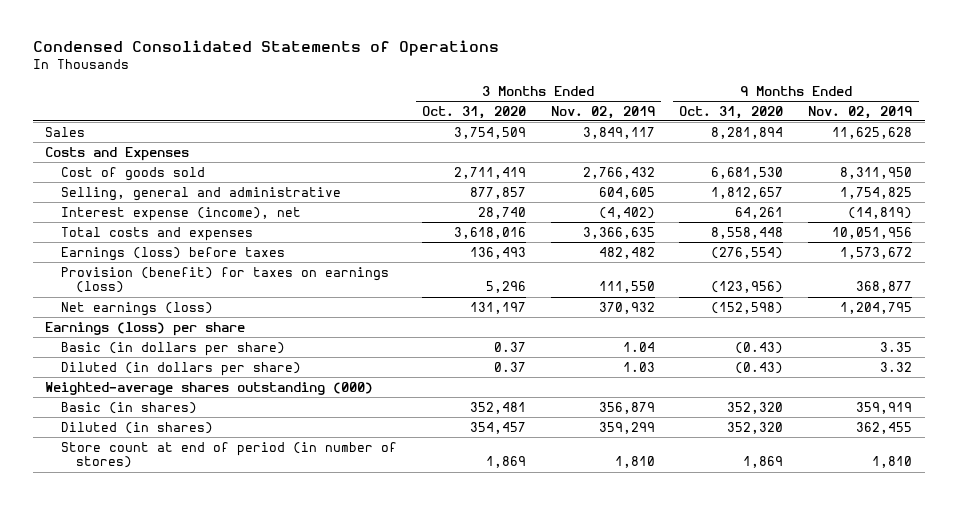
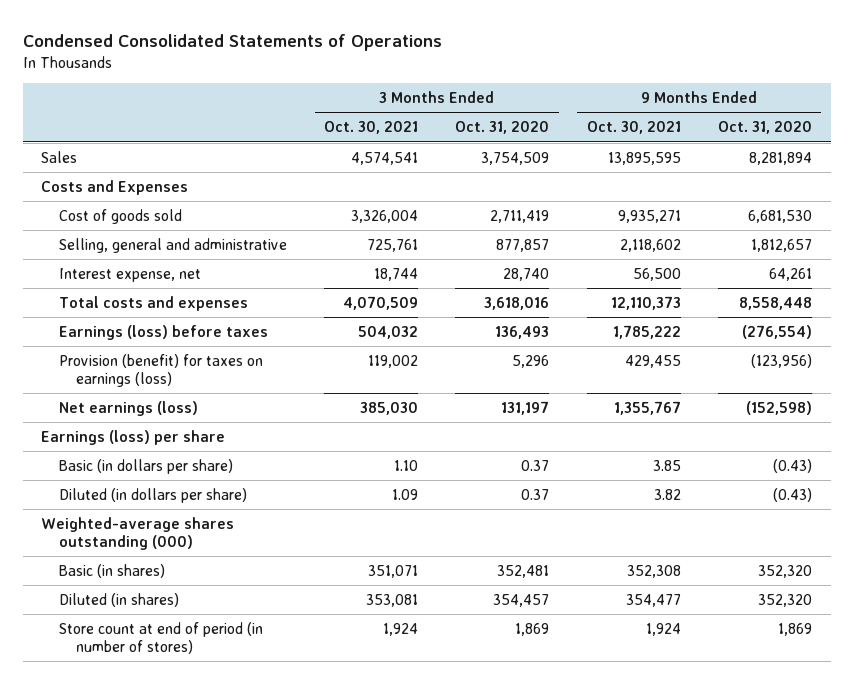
- | 3 Months Ended Oct. 31, 2020 | 3 Months Ended Nov. 02, 2019 | 9 Months Ended Oct. 31, 2020 | 9 Months Ended Nov. 02, 2019
+ | 3 Months Ended Oct. 30, 2021 | 3 Months Ended Oct. 31, 2020 | 9 Months Ended Oct. 30, 2021 | 9 Months Ended Oct. 31, 2020
- Interest expense (income), net | 28,740 | (4,402) | 64,261 | (14,819)
+ Interest expense, net | 18,744 | 28,740 | 56,500 | 64,261

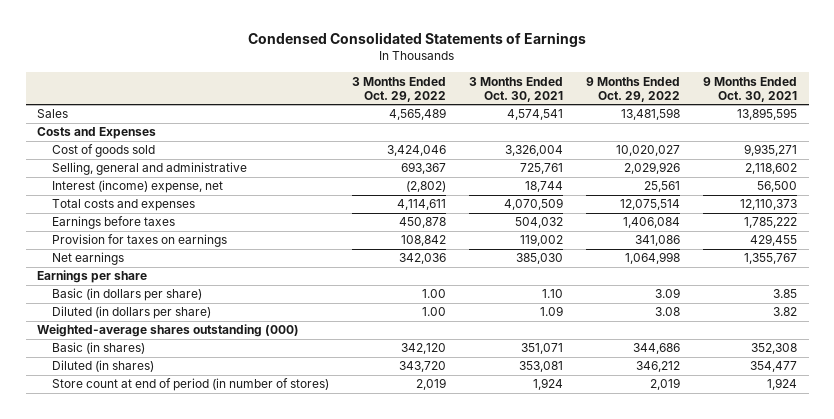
- Condensed Consolidated Statements of Operations
+ Condensed Consolidated Statements of Earnings
- | 3 Months Ended Oct. 30, 2021 | 3 Months Ended Oct. 31, 2020 | 9 Months Ended Oct. 30, 2021 | 9 Months Ended Oct. 31, 2020
+ | 3 Months Ended Oct. 29, 2022 | 3 Months Ended Oct. 30, 2021 | 9 Months Ended Oct. 29, 2022 | 9 Months Ended Oct. 30, 2021
- Interest expense, net | 18,744 | 28,740 | 56,500 | 64,261
+ Interest (income) expense, net | (2,802) | 18,744 | 25,561 | 56,500
- Earnings (loss) before taxes | 504,032 | 136,493 | 1,785,222 | (276,554)
- Provision (benefit) for taxes on earnings (loss) | 119,002 | 5,296 | 429,455 | (123,956)
- Net earnings (loss) | 385,030 | 131,197 | 1,355,767 | (152,598)
- Earnings (loss) per share
+ Earnings before taxes | 450,878 | 504,032 | 1,406,084 | 1,785,222
+ Provision for taxes on earnings | 108,842 | 119,002 | 341,086 | 429,455
+ Net earnings | 342,036 | 385,030 | 1,064,998 | 1,355,767
+ Earnings per share

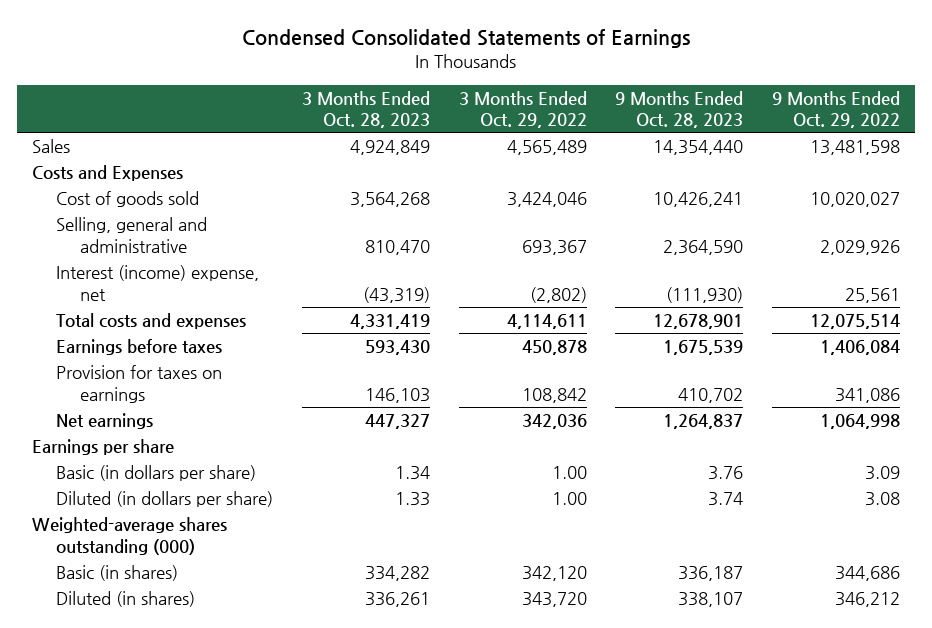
- | 3 Months Ended Oct. 29, 2022 | 3 Months Ended Oct. 30, 2021 | 9 Months Ended Oct. 29, 2022 | 9 Months Ended Oct. 30, 2021
+ | 3 Months Ended Oct. 28, 2023 | 3 Months Ended Oct. 29, 2022 | 9 Months Ended Oct. 28, 2023 | 9 Months Ended Oct. 29, 2022
- Store count at end of period (in number of stores) | 2,019 | 1,924 | 2,019 | 1,924

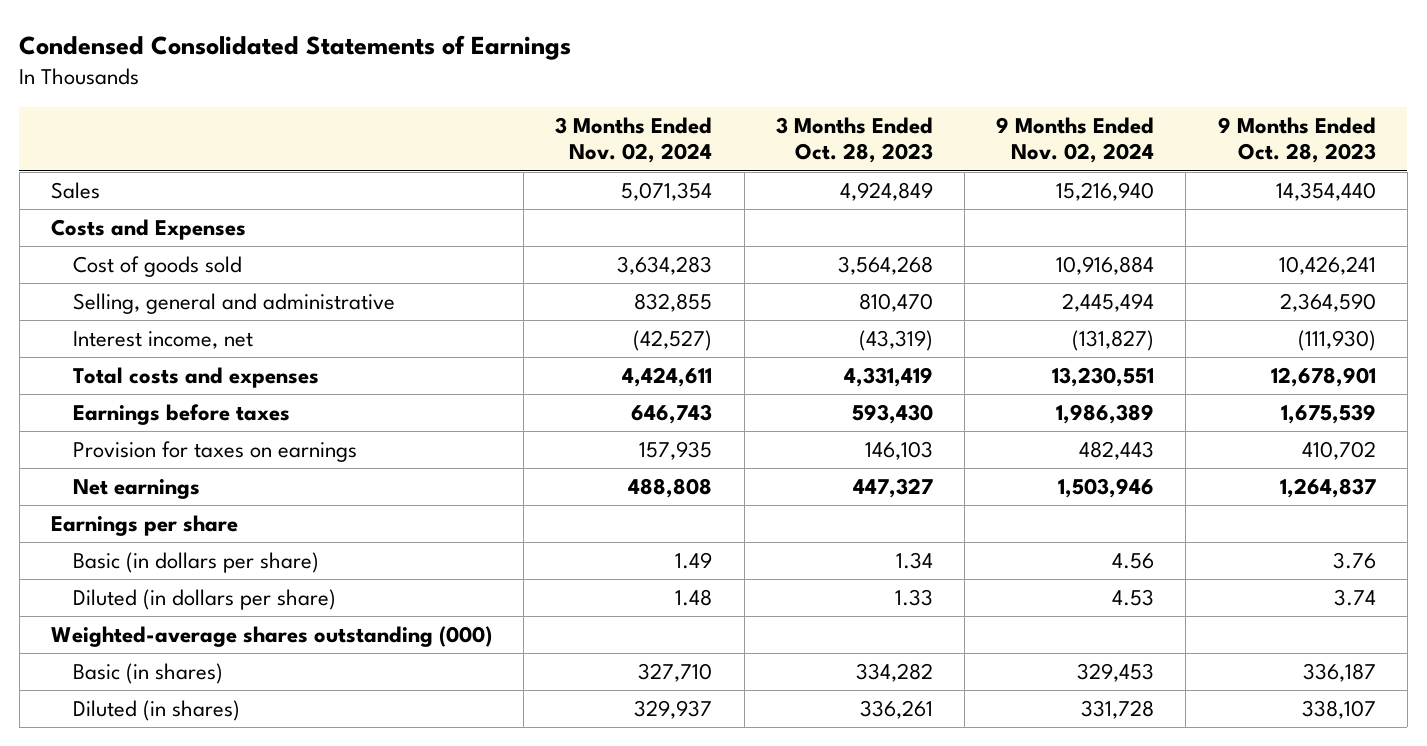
- | 3 Months Ended Oct. 28, 2023 | 3 Months Ended Oct. 29, 2022 | 9 Months Ended Oct. 28, 2023 | 9 Months Ended Oct. 29, 2022
+ | 3 Months Ended Nov. 02, 2024 | 3 Months Ended Oct. 28, 2023 | 9 Months Ended Nov. 02, 2024 | 9 Months Ended Oct. 28, 2023
- Interest (income) expense, net | (43,319) | (2,802) | (111,930) | 25,561
+ Interest income, net | (42,527) | (43,319) | (131,827) | (111,930)

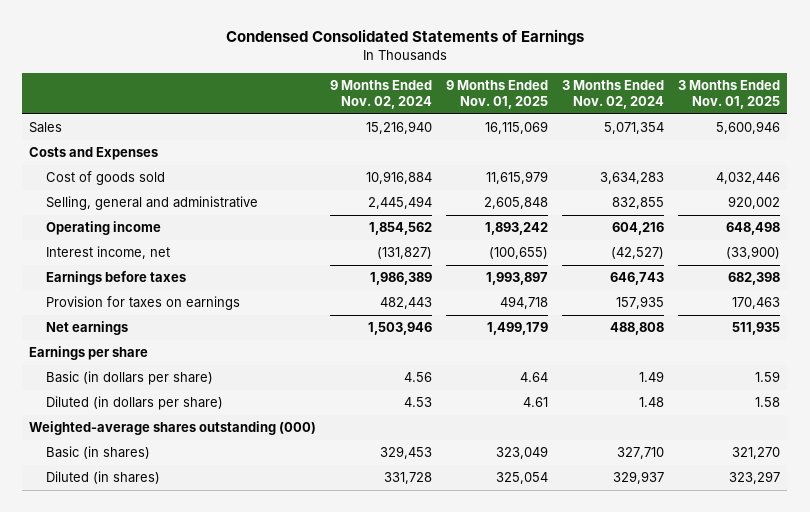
- | 3 Months Ended Nov. 02, 2024 | 3 Months Ended Oct. 28, 2023 | 9 Months Ended Nov. 02, 2024 | 9 Months Ended Oct. 28, 2023
+ | 9 Months Ended Nov. 02, 2024 | 9 Months Ended Nov. 01, 2025 | 3 Months Ended Nov. 02, 2024 | 3 Months Ended Nov. 01, 2025
+ Operating income | 1,854,562 | 1,893,242 | 604,216 | 648,498
- Total costs and expenses | 4,424,611 | 4,331,419 | 13,230,551 | 12,678,901

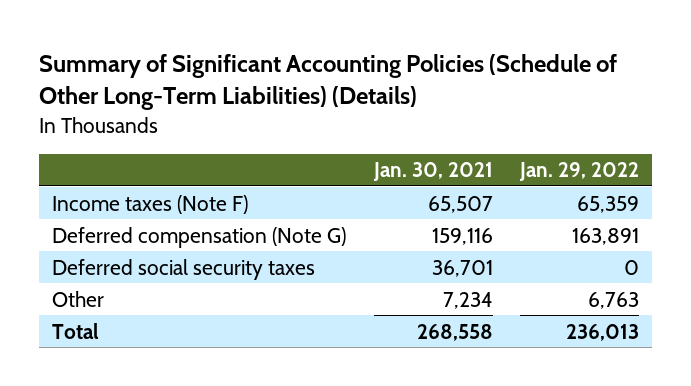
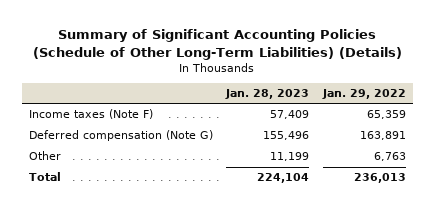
- | Jan. 30, 2021 | Jan. 29, 2022
+ | Jan. 28, 2023 | Jan. 29, 2022
- Deferred social security taxes | 36,701 | 0

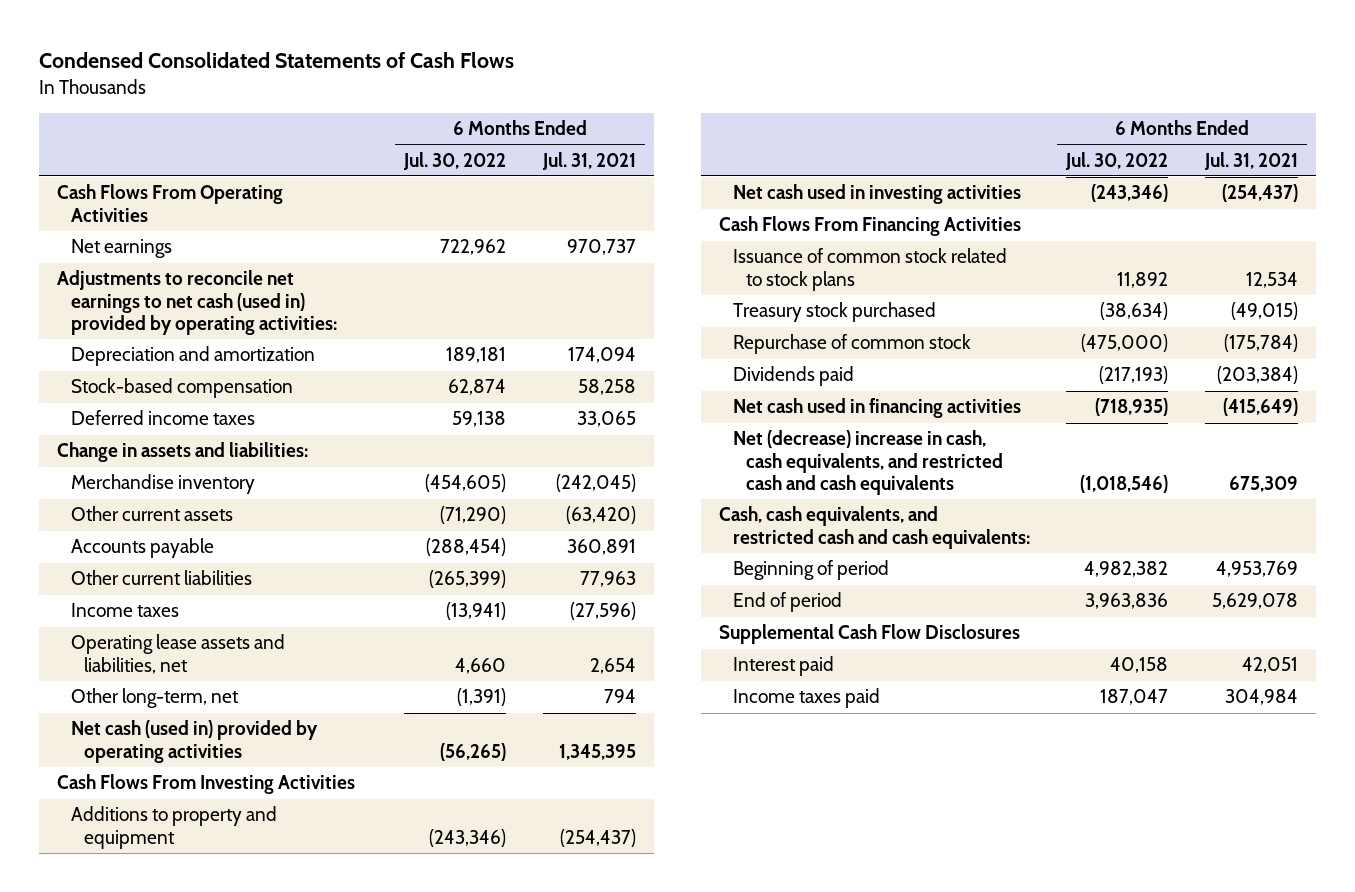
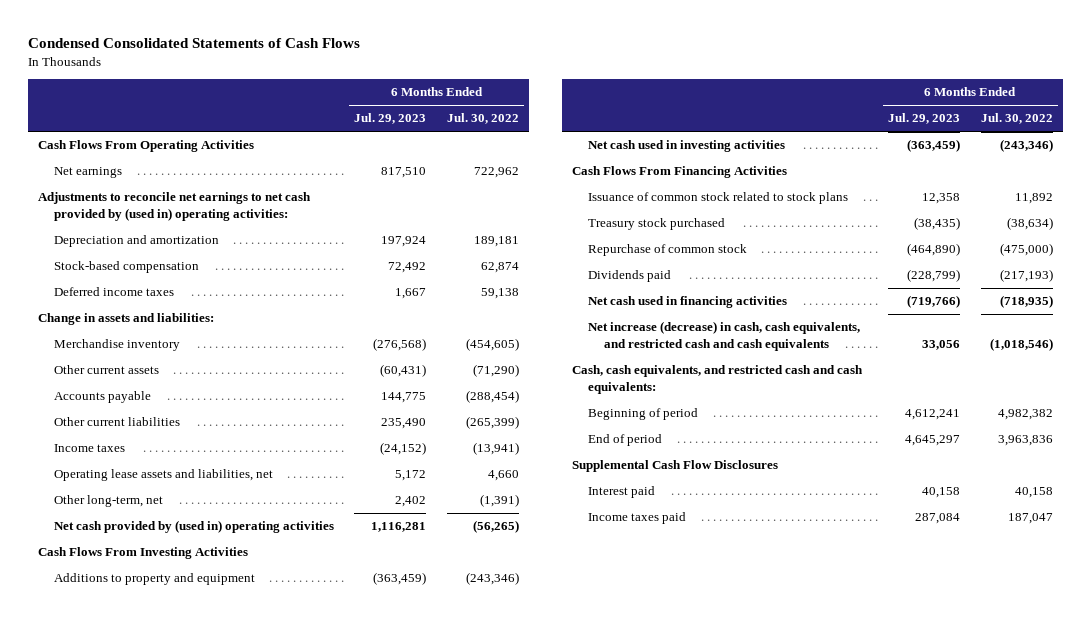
- | 6 Months Ended Jul. 30, 2022 | 6 Months Ended Jul. 31, 2021
+ | 6 Months Ended Jul. 29, 2023 | 6 Months Ended Jul. 30, 2022
- Adjustments to reconcile net earnings to net cash (used in) provided by operating activities:
+ Adjustments to reconcile net earnings to net cash provided by (used in) operating activities:
- Net cash (used in) provided by operating activities | (56,265) | 1,345,395
+ Net cash provided by (used in) operating activities | 1,116,281 | (56,265)
- Net (decrease) increase in cash, cash equivalents, and restricted cash and cash equivalents | (1,018,546) | 675,309
+ Net increase (decrease) in cash, cash equivalents, and restricted cash and cash equivalents | 33,056 | (1,018,546)

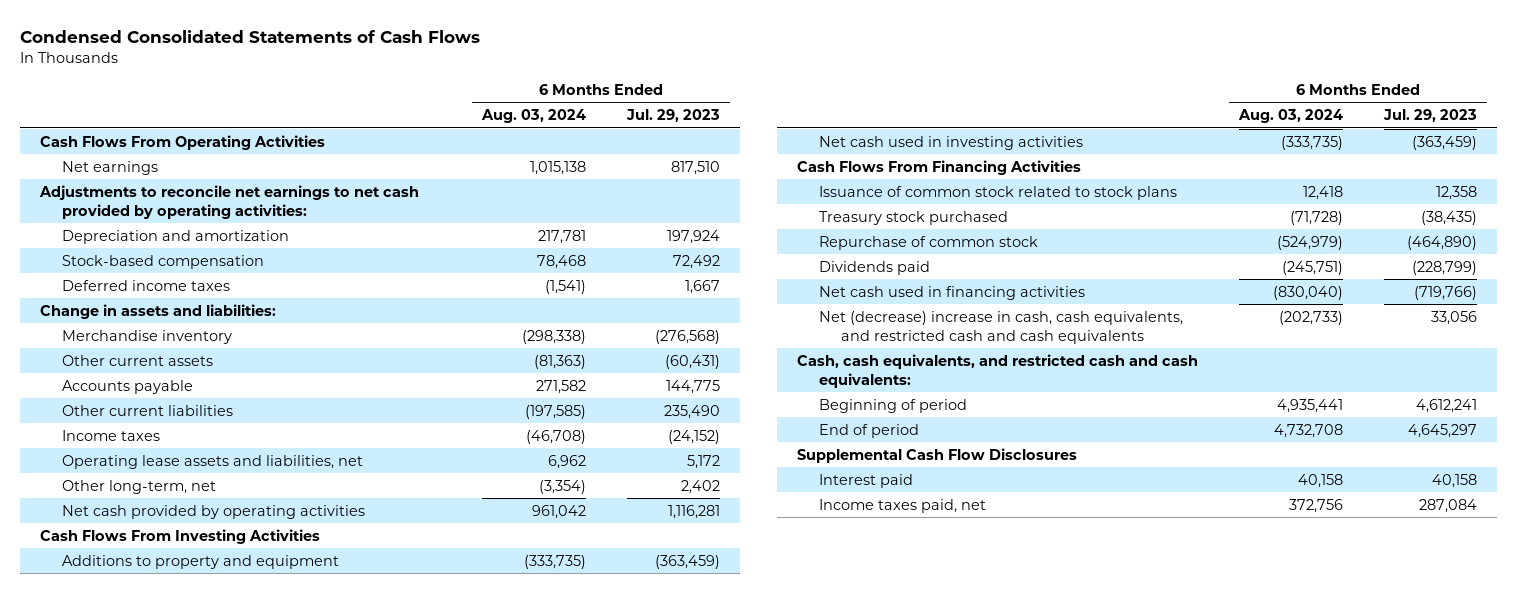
- | 6 Months Ended Jul. 29, 2023 | 6 Months Ended Jul. 30, 2022
+ | 6 Months Ended Aug. 03, 2024 | 6 Months Ended Jul. 29, 2023
- Adjustments to reconcile net earnings to net cash provided by (used in) operating activities:
+ Adjustments to reconcile net earnings to net cash provided by operating activities:
- Net cash provided by (used in) operating activities | 1,116,281 | (56,265)
+ Net cash provided by operating activities | 961,042 | 1,116,281
- Net increase (decrease) in cash, cash equivalents, and restricted cash and cash equivalents | 33,056 | (1,018,546)
+ Net (decrease) increase in cash, cash equivalents, and restricted cash and cash equivalents | (202,733) | 33,056
- Income taxes paid | 287,084 | 187,047
+ Income taxes paid, net | 372,756 | 287,084

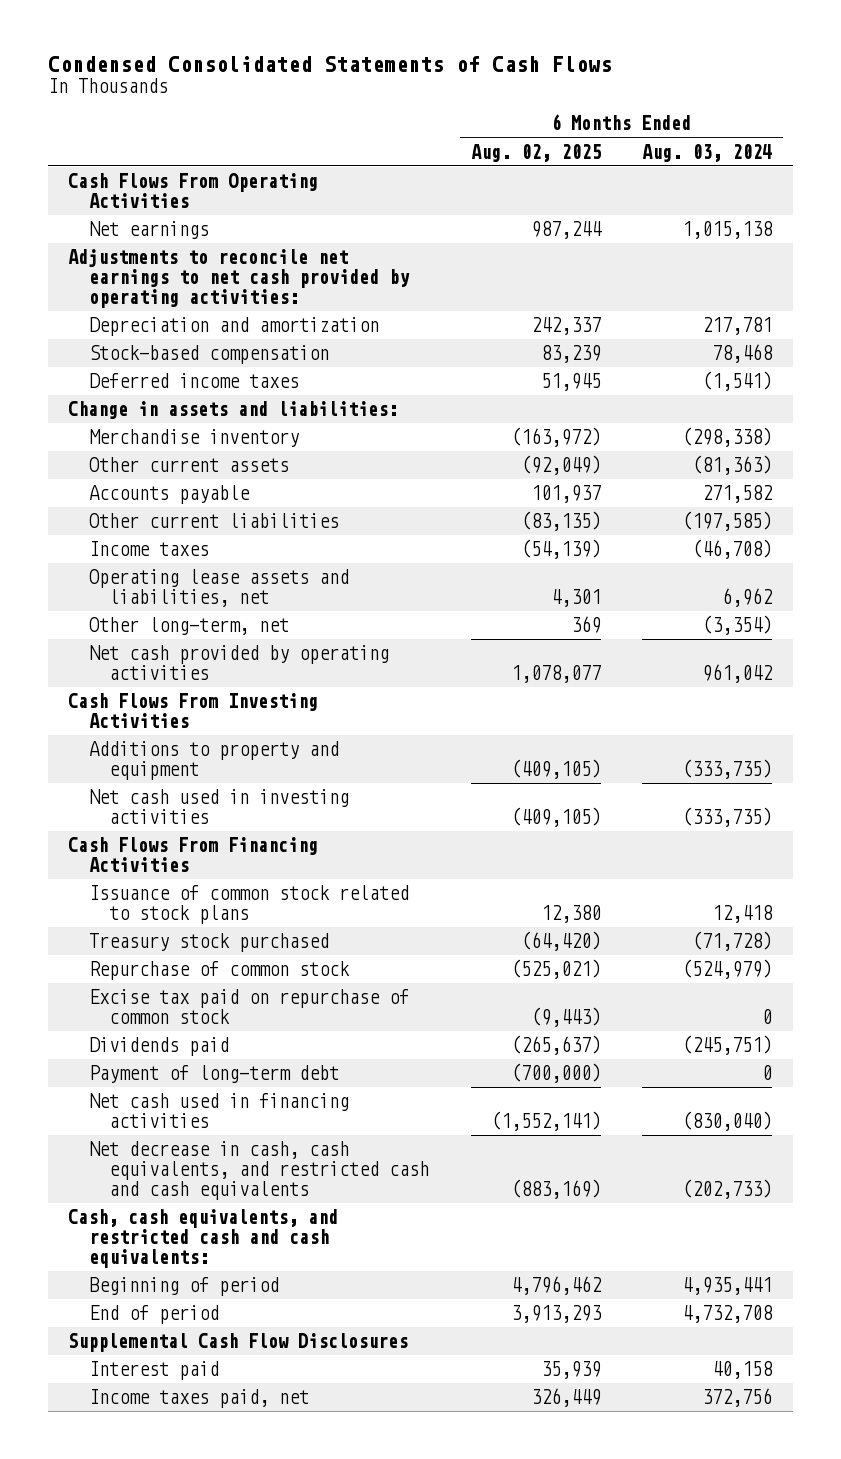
- | 6 Months Ended Aug. 03, 2024 | 6 Months Ended Jul. 29, 2023
+ | 6 Months Ended Aug. 02, 2025 | 6 Months Ended Aug. 03, 2024
+ Excise tax paid on repurchase of common stock | (9,443) | 0
+ Payment of long-term debt | (700,000) | 0
- Net (decrease) increase in cash, cash equivalents, and restricted cash and cash equivalents | (202,733) | 33,056
+ Net decrease in cash, cash equivalents, and restricted cash and cash equivalents | (883,169) | (202,733)

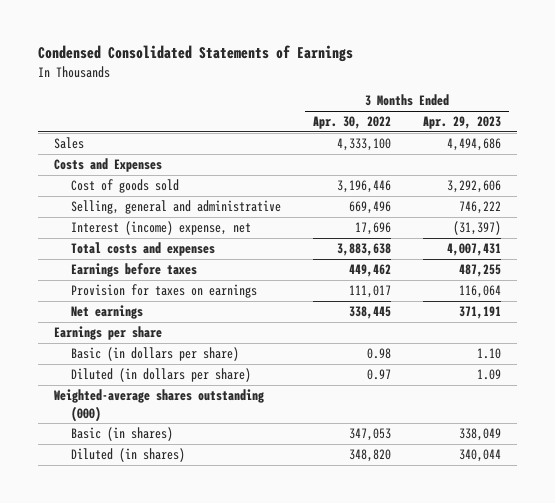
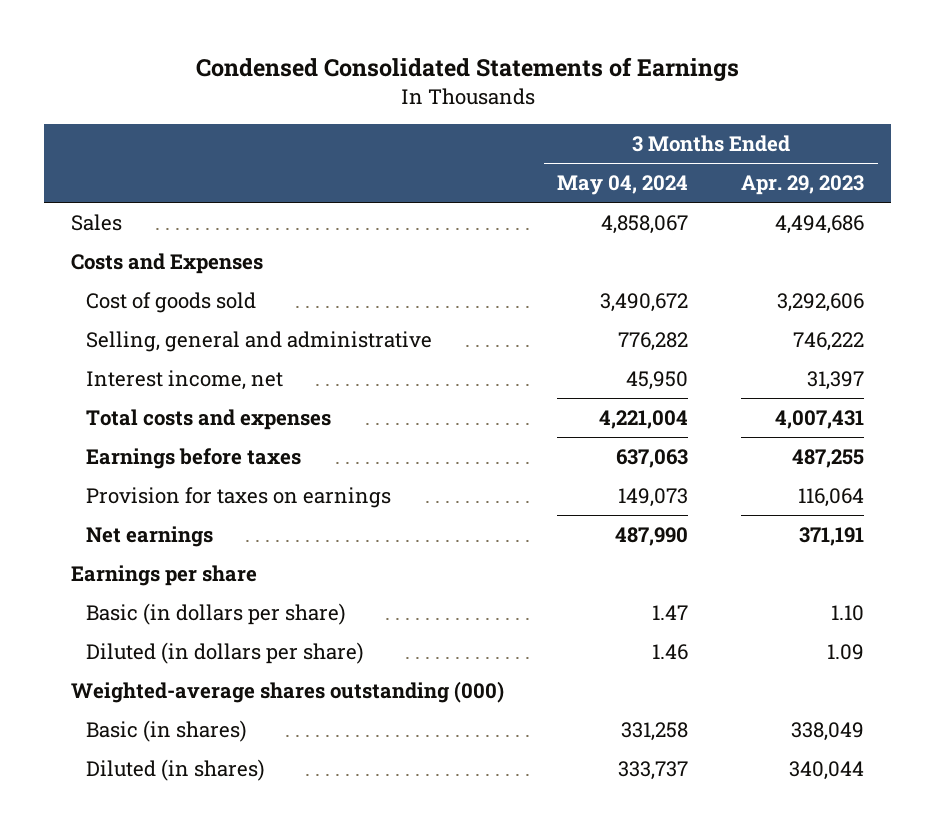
- | 3 Months Ended Apr. 30, 2022 | 3 Months Ended Apr. 29, 2023
+ | 3 Months Ended May 04, 2024 | 3 Months Ended Apr. 29, 2023
- Interest (income) expense, net | 17,696 | (31,397)
+ Interest income, net | 45,950 | 31,397

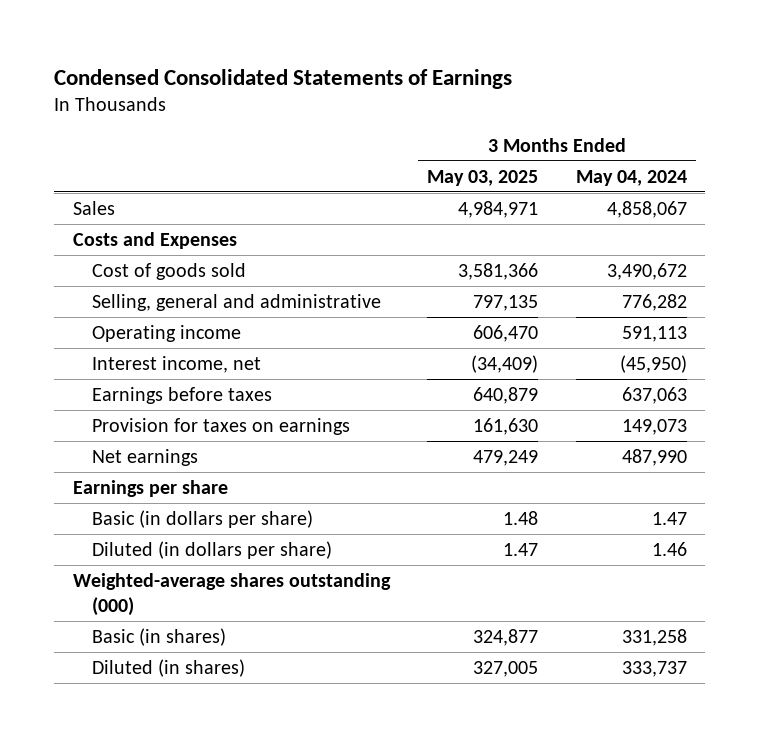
- | 3 Months Ended May 04, 2024 | 3 Months Ended Apr. 29, 2023
+ | 3 Months Ended May 03, 2025 | 3 Months Ended May 04, 2024
- Interest income, net | 45,950 | 31,397
- Total costs and expenses | 4,221,004 | 4,007,431
+ Operating income | 606,470 | 591,113
+ Interest income, net | (34,409) | (45,950)

